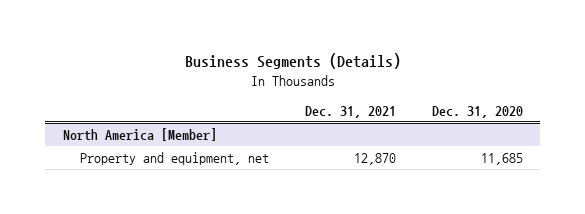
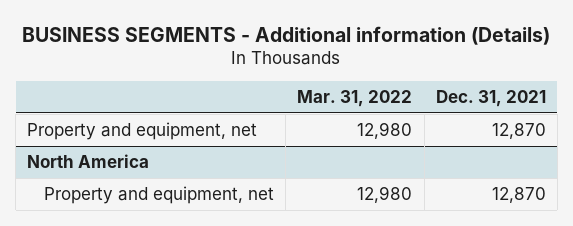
- Business Segments (Details)
+ BUSINESS SEGMENTS - Additional information (Details)
- | Dec. 31, 2021 | Dec. 31, 2020
+ | Mar. 31, 2022 | Dec. 31, 2021
- North America [Member]
+ North America
+ Property and equipment, net | 12,980 | 12,870

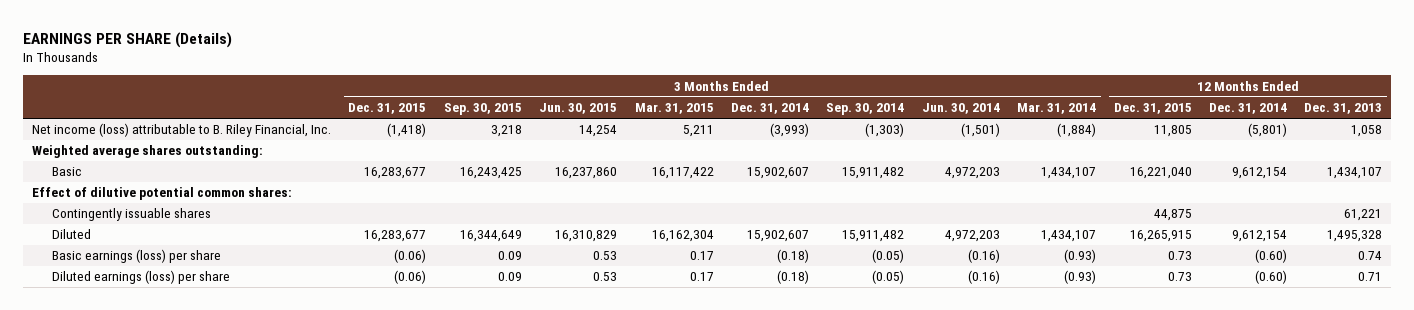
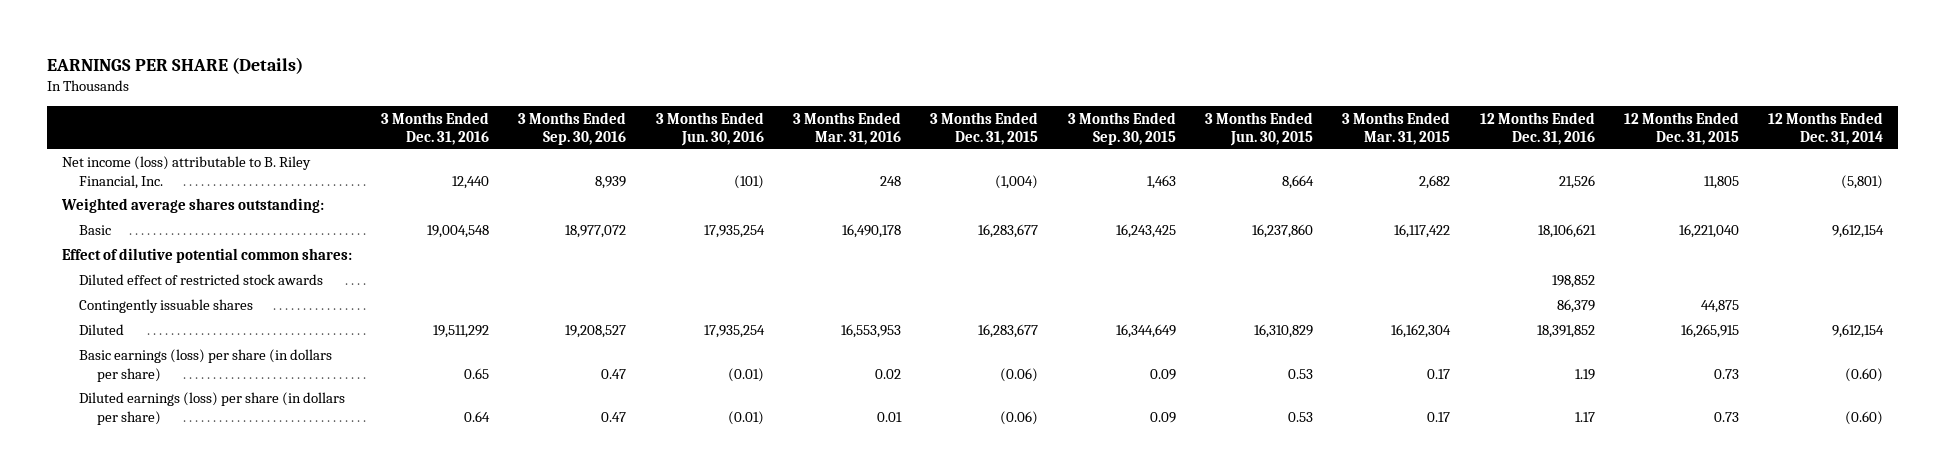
- | 3 Months Ended Dec. 31, 2015 | 3 Months Ended Sep. 30, 2015 | 3 Months Ended Jun. 30, 2015 | 3 Months Ended Mar. 31, 2015 | 3 Months Ended Dec. 31, 2014 | 3 Months Ended Sep. 30, 2014 | 3 Months Ended Jun. 30, 2014 | 3 Months Ended Mar. 31, 2014 | 12 Months Ended Dec. 31, 2015 | 12 Months Ended Dec. 31, 2014 | 12 Months Ended Dec. 31, 2013
+ | 3 Months Ended Dec. 31, 2016 | 3 Months Ended Sep. 30, 2016 | 3 Months Ended Jun. 30, 2016 | 3 Months Ended Mar. 31, 2016 | 3 Months Ended Dec. 31, 2015 | 3 Months Ended Sep. 30, 2015 | 3 Months Ended Jun. 30, 2015 | 3 Months Ended Mar. 31, 2015 | 12 Months Ended Dec. 31, 2016 | 12 Months Ended Dec. 31, 2015 | 12 Months Ended Dec. 31, 2014
- Net income (loss) attributable to B. Riley Financial, Inc. | (1,418) | 3,218 | 14,254 | 5,211 | (3,993) | (1,303) | (1,501) | (1,884) | 11,805 | (5,801) | 1,058
+ Net income (loss) attributable to B. Riley Financial, Inc. | 12,440 | 8,939 | (101) | 248 | (1,004) | 1,463 | 8,664 | 2,682 | 21,526 | 11,805 | (5,801)
+ Diluted effect of restricted stock awards | | | | | | | | | 198,852 | |
- Basic earnings (loss) per share | (0.06) | 0.09 | 0.53 | 0.17 | (0.18) | (0.05) | (0.16) | (0.93) | 0.73 | (0.60) | 0.74
- Diluted earnings (loss) per share | (0.06) | 0.09 | 0.53 | 0.17 | (0.18) | (0.05) | (0.16) | (0.93) | 0.73 | (0.60) | 0.71
+ Basic earnings (loss) per share (in dollars per share) | 0.65 | 0.47 | (0.01) | 0.02 | (0.06) | 0.09 | 0.53 | 0.17 | 1.19 | 0.73 | (0.60)
+ Diluted earnings (loss) per share (in dollars per share) | 0.64 | 0.47 | (0.01) | 0.01 | (0.06) | 0.09 | 0.53 | 0.17 | 1.17 | 0.73 | (0.60)

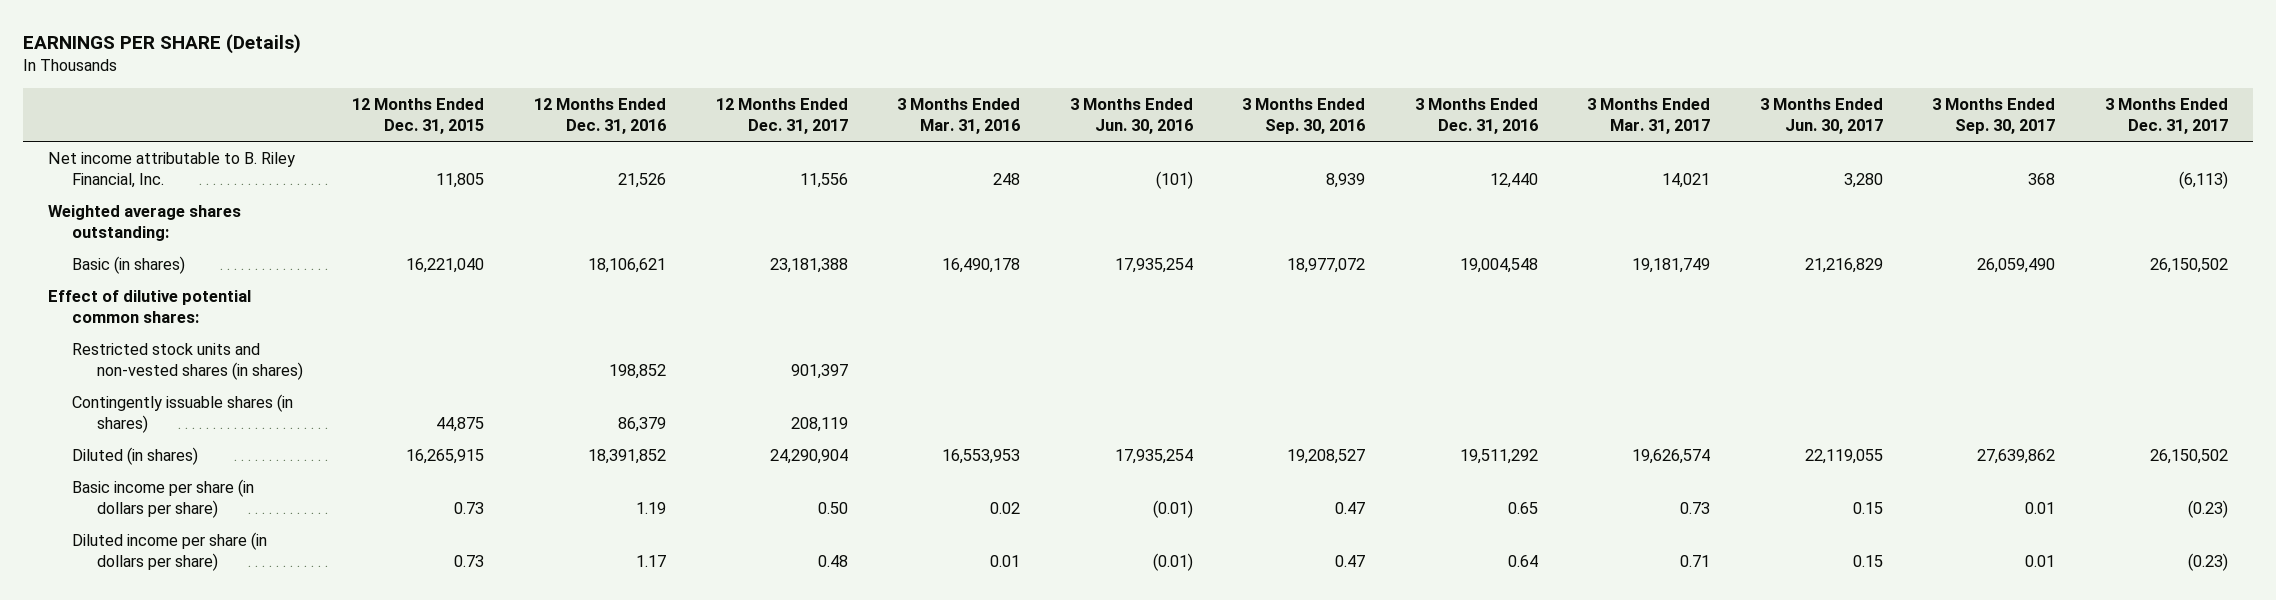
- | 3 Months Ended Dec. 31, 2016 | 3 Months Ended Sep. 30, 2016 | 3 Months Ended Jun. 30, 2016 | 3 Months Ended Mar. 31, 2016 | 3 Months Ended Dec. 31, 2015 | 3 Months Ended Sep. 30, 2015 | 3 Months Ended Jun. 30, 2015 | 3 Months Ended Mar. 31, 2015 | 12 Months Ended Dec. 31, 2016 | 12 Months Ended Dec. 31, 2015 | 12 Months Ended Dec. 31, 2014
+ | 12 Months Ended Dec. 31, 2015 | 12 Months Ended Dec. 31, 2016 | 12 Months Ended Dec. 31, 2017 | 3 Months Ended Mar. 31, 2016 | 3 Months Ended Jun. 30, 2016 | 3 Months Ended Sep. 30, 2016 | 3 Months Ended Dec. 31, 2016 | 3 Months Ended Mar. 31, 2017 | 3 Months Ended Jun. 30, 2017 | 3 Months Ended Sep. 30, 2017 | 3 Months Ended Dec. 31, 2017
- Net income (loss) attributable to B. Riley Financial, Inc. | 12,440 | 8,939 | (101) | 248 | (1,004) | 1,463 | 8,664 | 2,682 | 21,526 | 11,805 | (5,801)
+ Net income attributable to B. Riley Financial, Inc. | 11,805 | 21,526 | 11,556 | 248 | (101) | 8,939 | 12,440 | 14,021 | 3,280 | 368 | (6,113)
- Basic | 19,004,548 | 18,977,072 | 17,935,254 | 16,490,178 | 16,283,677 | 16,243,425 | 16,237,860 | 16,117,422 | 18,106,621 | 16,221,040 | 9,612,154
+ Basic (in shares) | 16,221,040 | 18,106,621 | 23,181,388 | 16,490,178 | 17,935,254 | 18,977,072 | 19,004,548 | 19,181,749 | 21,216,829 | 26,059,490 | 26,150,502
- Diluted effect of restricted stock awards | | | | | | | | | 198,852 | |
- Contingently issuable shares | | | | | | | | | 86,379 | 44,875 |
- Diluted | 19,511,292 | 19,208,527 | 17,935,254 | 16,553,953 | 16,283,677 | 16,344,649 | 16,310,829 | 16,162,304 | 18,391,852 | 16,265,915 | 9,612,154
- Basic earnings (loss) per share (in dollars per share) | 0.65 | 0.47 | (0.01) | 0.02 | (0.06) | 0.09 | 0.53 | 0.17 | 1.19 | 0.73 | (0.60)
- Diluted earnings (loss) per share (in dollars per share) | 0.64 | 0.47 | (0.01) | 0.01 | (0.06) | 0.09 | 0.53 | 0.17 | 1.17 | 0.73 | (0.60)
+ Restricted stock units and non-vested shares (in shares) | | 198,852 | 901,397 | | | | | | | |
+ Contingently issuable shares (in shares) | 44,875 | 86,379 | 208,119 | | | | | | | |
+ Diluted (in shares) | 16,265,915 | 18,391,852 | 24,290,904 | 16,553,953 | 17,935,254 | 19,208,527 | 19,511,292 | 19,626,574 | 22,119,055 | 27,639,862 | 26,150,502
+ Basic income per share (in dollars per share) | 0.73 | 1.19 | 0.50 | 0.02 | (0.01) | 0.47 | 0.65 | 0.73 | 0.15 | 0.01 | (0.23)
+ Diluted income per share (in dollars per share) | 0.73 | 1.17 | 0.48 | 0.01 | (0.01) | 0.47 | 0.64 | 0.71 | 0.15 | 0.01 | (0.23)

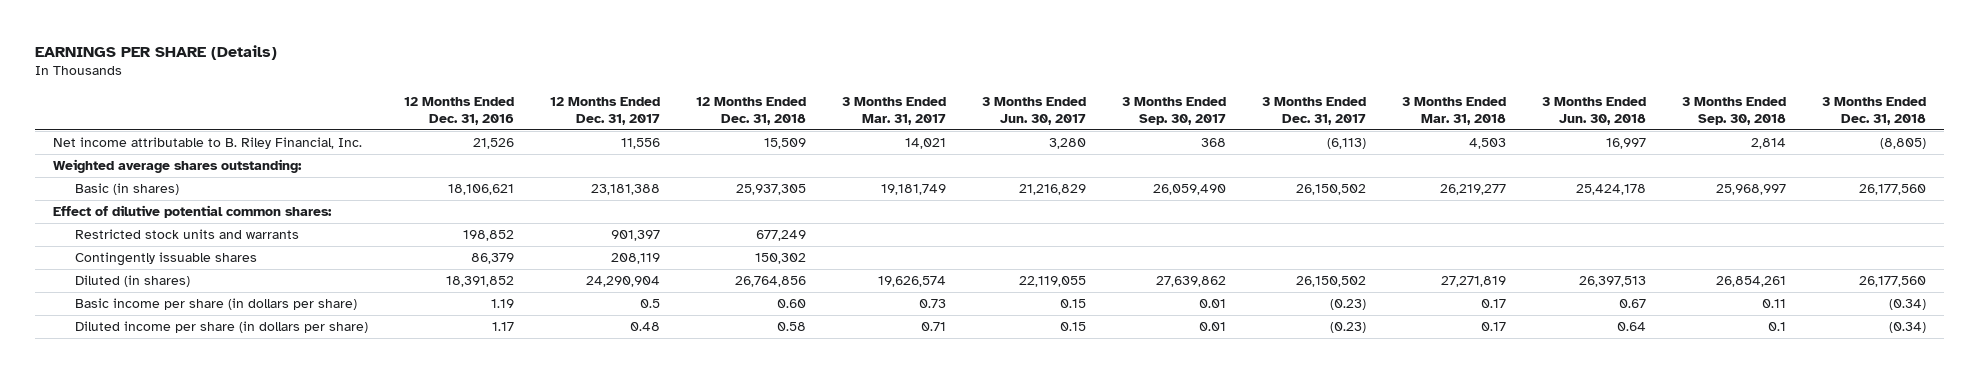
- | 12 Months Ended Dec. 31, 2015 | 12 Months Ended Dec. 31, 2016 | 12 Months Ended Dec. 31, 2017 | 3 Months Ended Mar. 31, 2016 | 3 Months Ended Jun. 30, 2016 | 3 Months Ended Sep. 30, 2016 | 3 Months Ended Dec. 31, 2016 | 3 Months Ended Mar. 31, 2017 | 3 Months Ended Jun. 30, 2017 | 3 Months Ended Sep. 30, 2017 | 3 Months Ended Dec. 31, 2017
+ | 12 Months Ended Dec. 31, 2016 | 12 Months Ended Dec. 31, 2017 | 12 Months Ended Dec. 31, 2018 | 3 Months Ended Mar. 31, 2017 | 3 Months Ended Jun. 30, 2017 | 3 Months Ended Sep. 30, 2017 | 3 Months Ended Dec. 31, 2017 | 3 Months Ended Mar. 31, 2018 | 3 Months Ended Jun. 30, 2018 | 3 Months Ended Sep. 30, 2018 | 3 Months Ended Dec. 31, 2018
- Restricted stock units and non-vested shares (in shares) | | 198,852 | 901,397 | | | | | | | |
- Contingently issuable shares (in shares) | 44,875 | 86,379 | 208,119 | | | | | | | |
+ Restricted stock units and warrants | 198,852 | 901,397 | 677,249 | | | | | | | |
+ Contingently issuable shares | 86,379 | 208,119 | 150,302 | | | | | | | |
- Basic income per share (in dollars per share) | 0.73 | 1.19 | 0.50 | 0.02 | (0.01) | 0.47 | 0.65 | 0.73 | 0.15 | 0.01 | (0.23)
+ Basic income per share (in dollars per share) | 1.19 | 0.5 | 0.60 | 0.73 | 0.15 | 0.01 | (0.23) | 0.17 | 0.67 | 0.11 | (0.34)

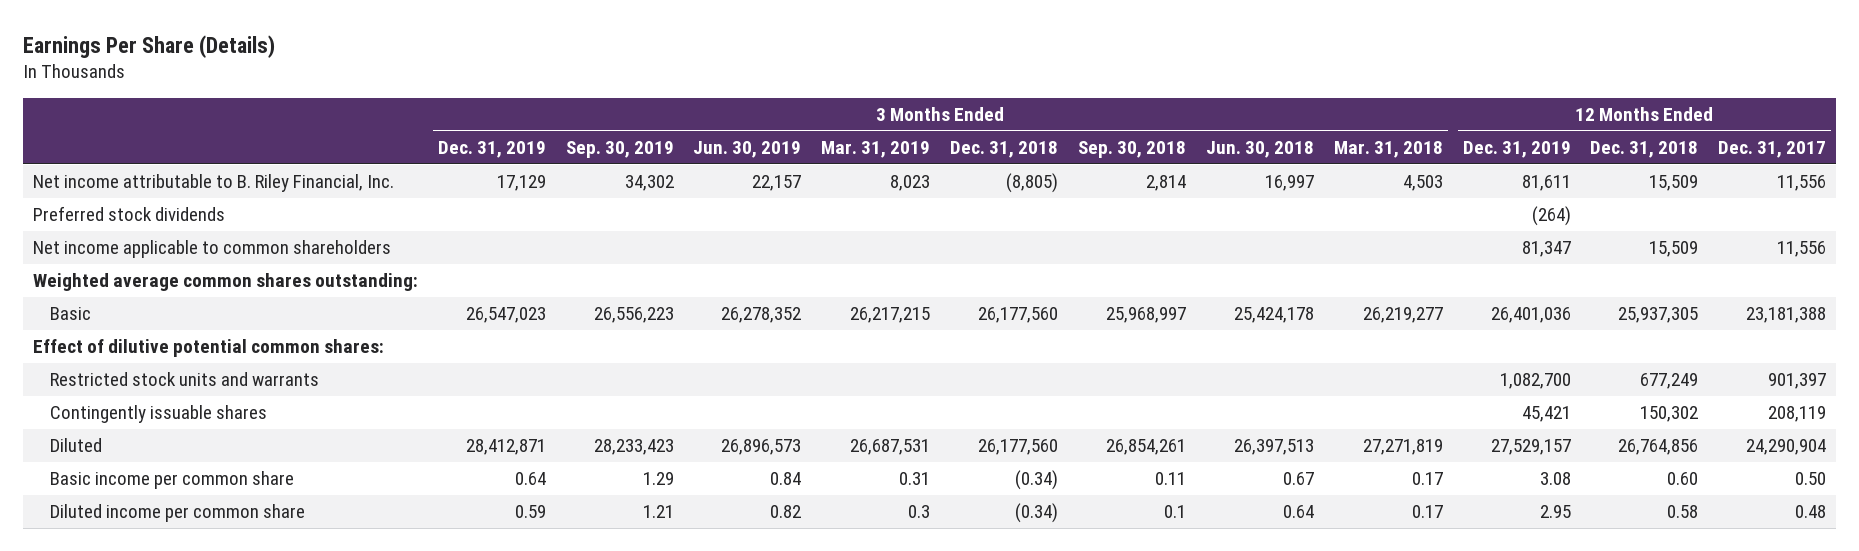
- EARNINGS PER SHARE (Details)
+ Earnings Per Share (Details)
- | 12 Months Ended Dec. 31, 2016 | 12 Months Ended Dec. 31, 2017 | 12 Months Ended Dec. 31, 2018 | 3 Months Ended Mar. 31, 2017 | 3 Months Ended Jun. 30, 2017 | 3 Months Ended Sep. 30, 2017 | 3 Months Ended Dec. 31, 2017 | 3 Months Ended Mar. 31, 2018 | 3 Months Ended Jun. 30, 2018 | 3 Months Ended Sep. 30, 2018 | 3 Months Ended Dec. 31, 2018
+ | 3 Months Ended Dec. 31, 2019 | 3 Months Ended Sep. 30, 2019 | 3 Months Ended Jun. 30, 2019 | 3 Months Ended Mar. 31, 2019 | 3 Months Ended Dec. 31, 2018 | 3 Months Ended Sep. 30, 2018 | 3 Months Ended Jun. 30, 2018 | 3 Months Ended Mar. 31, 2018 | 12 Months Ended Dec. 31, 2019 | 12 Months Ended Dec. 31, 2018 | 12 Months Ended Dec. 31, 2017
- Weighted average shares outstanding:
- Basic (in shares) | 18,106,621 | 23,181,388 | 25,937,305 | 19,181,749 | 21,216,829 | 26,059,490 | 26,150,502 | 26,219,277 | 25,424,178 | 25,968,997 | 26,177,560
+ Preferred stock dividends | | | | | | | | | (264) | |
+ Net income applicable to common shareholders | | | | | | | | | 81,347 | 15,509 | 11,556
+ Weighted average common shares outstanding:
+ Basic | 26,547,023 | 26,556,223 | 26,278,352 | 26,217,215 | 26,177,560 | 25,968,997 | 25,424,178 | 26,219,277 | 26,401,036 | 25,937,305 | 23,181,388
- Diluted (in shares) | 18,391,852 | 24,290,904 | 26,764,856 | 19,626,574 | 22,119,055 | 27,639,862 | 26,150,502 | 27,271,819 | 26,397,513 | 26,854,261 | 26,177,560
- Basic income per share (in dollars per share) | 1.19 | 0.5 | 0.60 | 0.73 | 0.15 | 0.01 | (0.23) | 0.17 | 0.67 | 0.11 | (0.34)
- Diluted income per share (in dollars per share) | 1.17 | 0.48 | 0.58 | 0.71 | 0.15 | 0.01 | (0.23) | 0.17 | 0.64 | 0.1 | (0.34)
+ Diluted | 28,412,871 | 28,233,423 | 26,896,573 | 26,687,531 | 26,177,560 | 26,854,261 | 26,397,513 | 27,271,819 | 27,529,157 | 26,764,856 | 24,290,904
+ Basic income per common share | 0.64 | 1.29 | 0.84 | 0.31 | (0.34) | 0.11 | 0.67 | 0.17 | 3.08 | 0.60 | 0.50
+ Diluted income per common share | 0.59 | 1.21 | 0.82 | 0.3 | (0.34) | 0.1 | 0.64 | 0.17 | 2.95 | 0.58 | 0.48

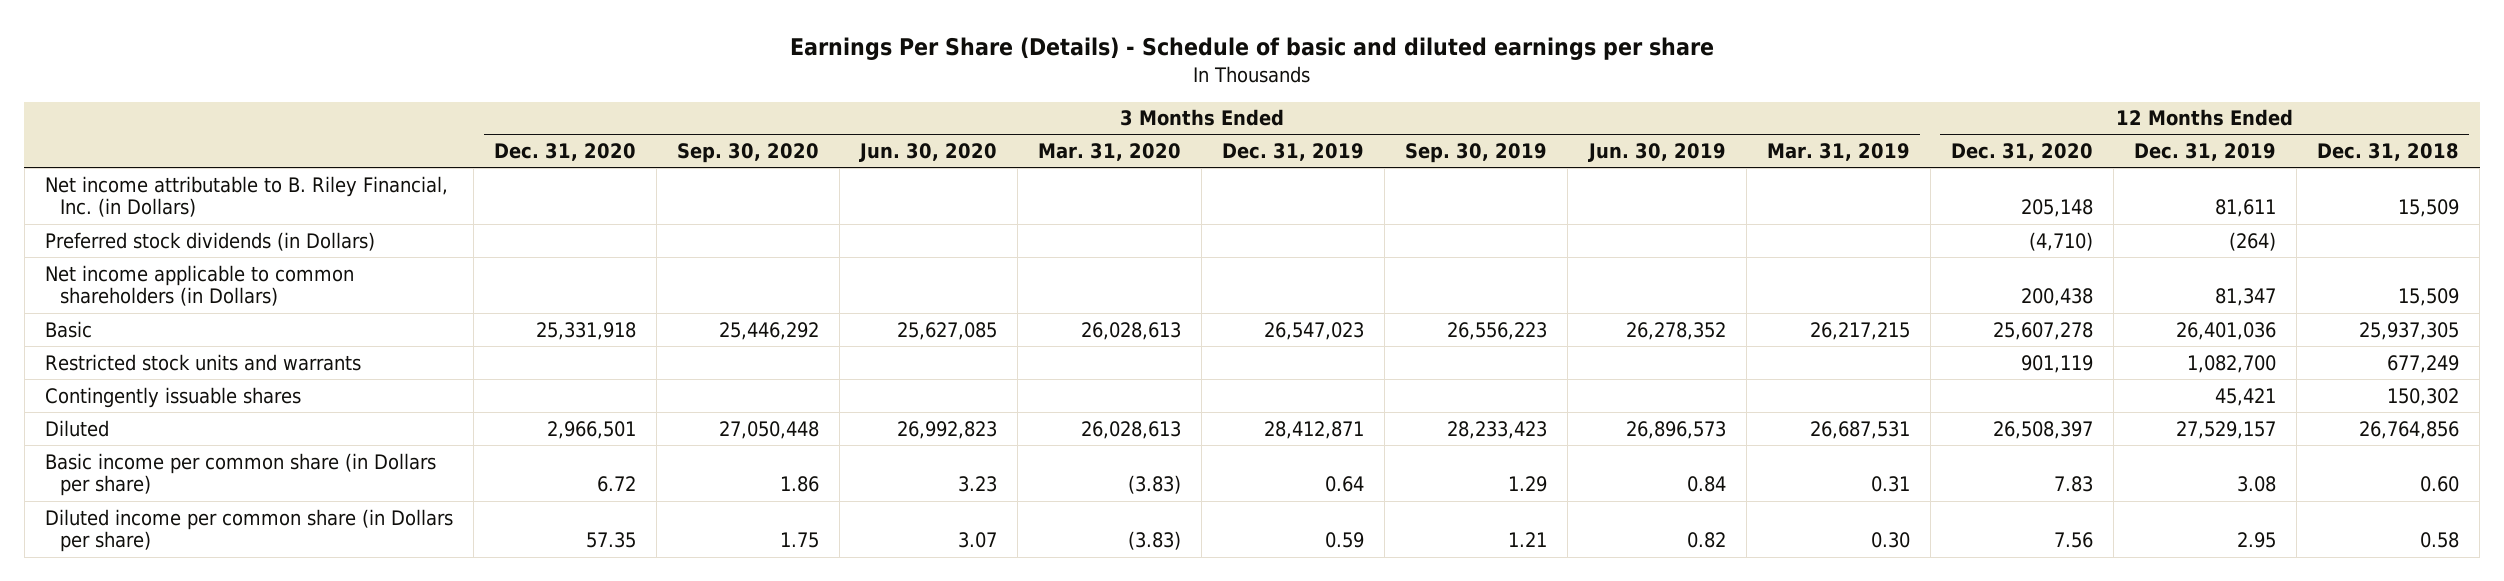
- Earnings Per Share (Details)
+ Earnings Per Share (Details) - Schedule of basic and diluted earnings per share
- | 3 Months Ended Dec. 31, 2019 | 3 Months Ended Sep. 30, 2019 | 3 Months Ended Jun. 30, 2019 | 3 Months Ended Mar. 31, 2019 | 3 Months Ended Dec. 31, 2018 | 3 Months Ended Sep. 30, 2018 | 3 Months Ended Jun. 30, 2018 | 3 Months Ended Mar. 31, 2018 | 12 Months Ended Dec. 31, 2019 | 12 Months Ended Dec. 31, 2018 | 12 Months Ended Dec. 31, 2017
+ | 3 Months Ended Dec. 31, 2020 | 3 Months Ended Sep. 30, 2020 | 3 Months Ended Jun. 30, 2020 | 3 Months Ended Mar. 31, 2020 | 3 Months Ended Dec. 31, 2019 | 3 Months Ended Sep. 30, 2019 | 3 Months Ended Jun. 30, 2019 | 3 Months Ended Mar. 31, 2019 | 12 Months Ended Dec. 31, 2020 | 12 Months Ended Dec. 31, 2019 | 12 Months Ended Dec. 31, 2018
- Net income attributable to B. Riley Financial, Inc. | 17,129 | 34,302 | 22,157 | 8,023 | (8,805) | 2,814 | 16,997 | 4,503 | 81,611 | 15,509 | 11,556
- Preferred stock dividends | | | | | | | | | (264) | |
- Net income applicable to common shareholders | | | | | | | | | 81,347 | 15,509 | 11,556
- Weighted average common shares outstanding:
+ Net income attributable to B. Riley Financial, Inc. (in Dollars) | | | | | | | | | 205,148 | 81,611 | 15,509
+ Preferred stock dividends (in Dollars) | | | | | | | | | (4,710) | (264) |
+ Net income applicable to common shareholders (in Dollars) | | | | | | | | | 200,438 | 81,347 | 15,509
- Effect of dilutive potential common shares:
- Basic income per common share | 0.64 | 1.29 | 0.84 | 0.31 | (0.34) | 0.11 | 0.67 | 0.17 | 3.08 | 0.60 | 0.50
- Diluted income per common share | 0.59 | 1.21 | 0.82 | 0.3 | (0.34) | 0.1 | 0.64 | 0.17 | 2.95 | 0.58 | 0.48
+ Basic income per common share (in Dollars per share) | 6.72 | 1.86 | 3.23 | (3.83) | 0.64 | 1.29 | 0.84 | 0.31 | 7.83 | 3.08 | 0.60
+ Diluted income per common share (in Dollars per share) | 57.35 | 1.75 | 3.07 | (3.83) | 0.59 | 1.21 | 0.82 | 0.30 | 7.56 | 2.95 | 0.58

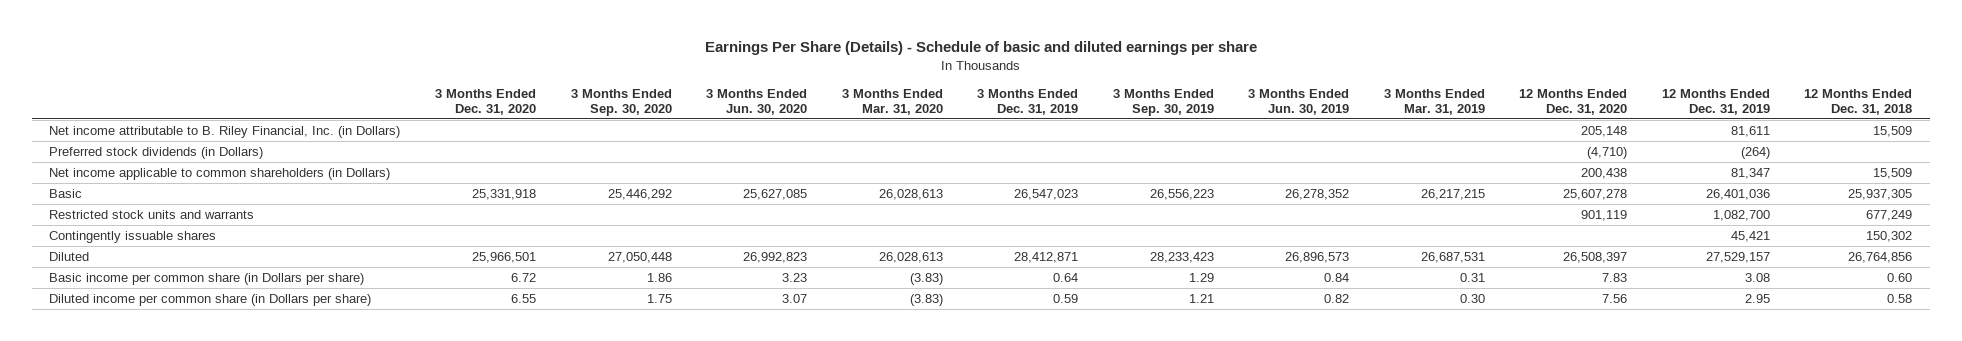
- Diluted | 2,966,501 | 27,050,448 | 26,992,823 | 26,028,613 | 28,412,871 | 28,233,423 | 26,896,573 | 26,687,531 | 26,508,397 | 27,529,157 | 26,764,856
+ Diluted | 25,966,501 | 27,050,448 | 26,992,823 | 26,028,613 | 28,412,871 | 28,233,423 | 26,896,573 | 26,687,531 | 26,508,397 | 27,529,157 | 26,764,856
- Diluted income per common share (in Dollars per share) | 57.35 | 1.75 | 3.07 | (3.83) | 0.59 | 1.21 | 0.82 | 0.30 | 7.56 | 2.95 | 0.58
+ Diluted income per common share (in Dollars per share) | 6.55 | 1.75 | 3.07 | (3.83) | 0.59 | 1.21 | 0.82 | 0.30 | 7.56 | 2.95 | 0.58

